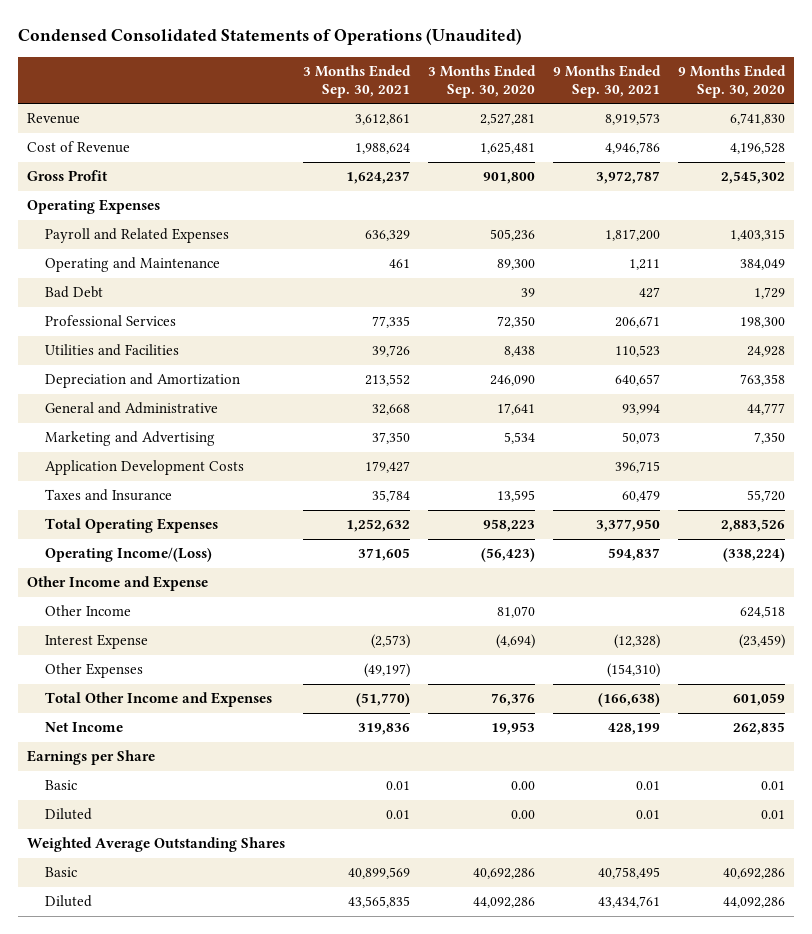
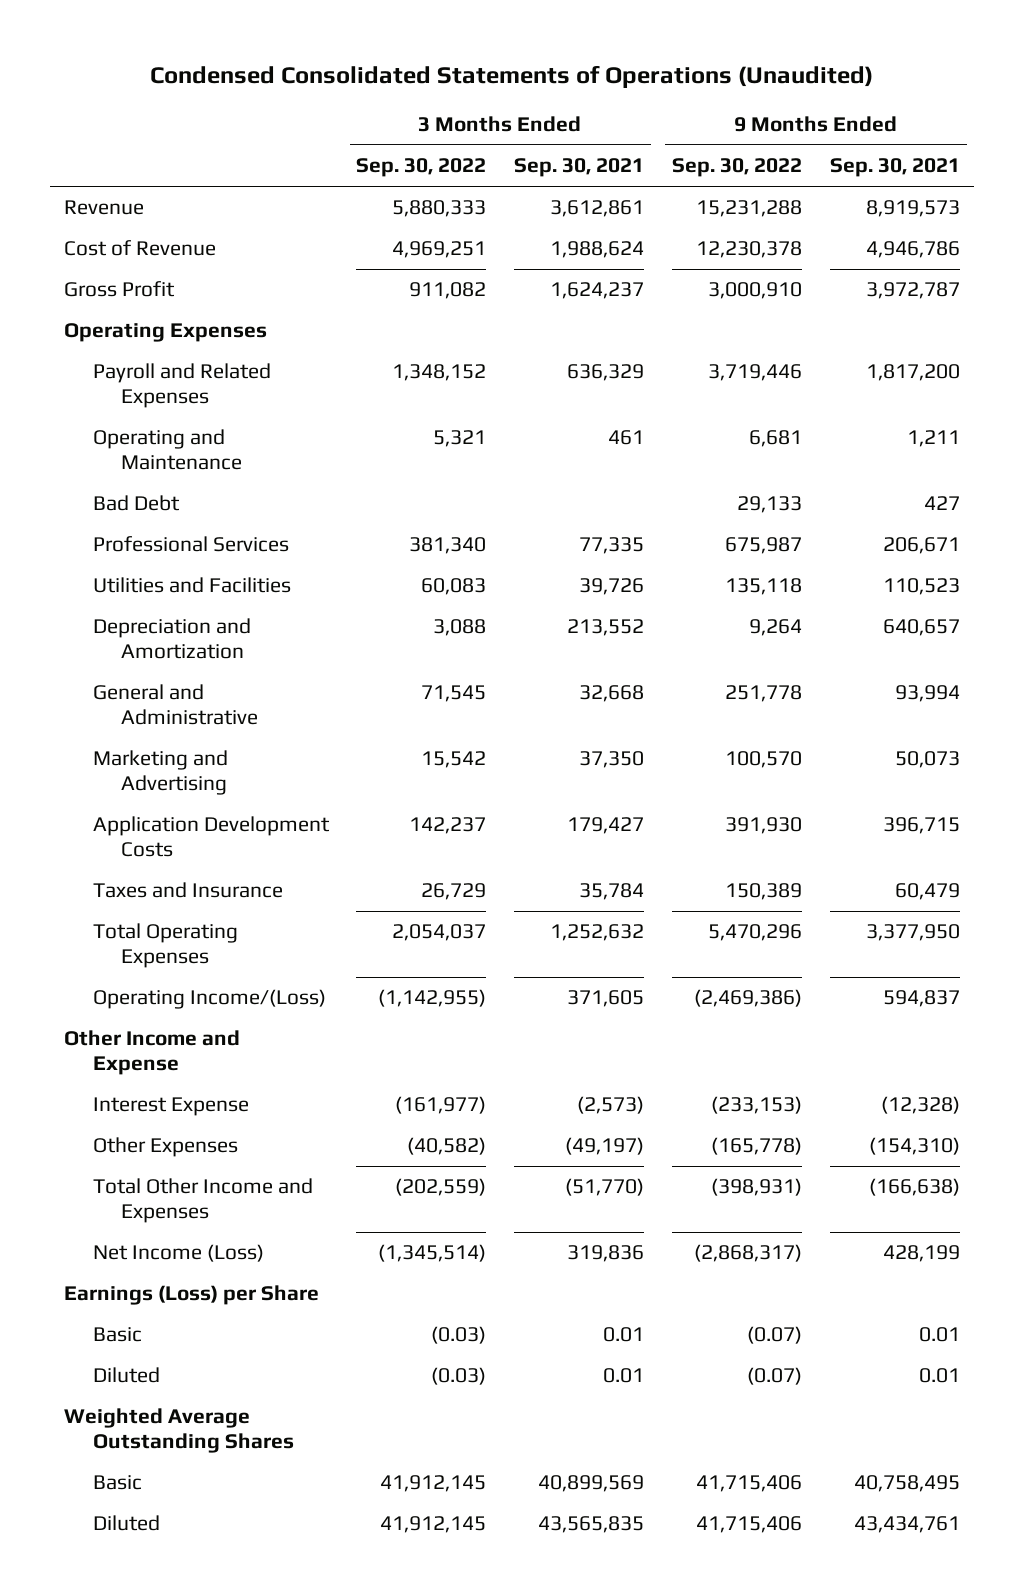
- | 3 Months Ended Sep. 30, 2021 | 3 Months Ended Sep. 30, 2020 | 9 Months Ended Sep. 30, 2021 | 9 Months Ended Sep. 30, 2020
+ | 3 Months Ended Sep. 30, 2022 | 3 Months Ended Sep. 30, 2021 | 9 Months Ended Sep. 30, 2022 | 9 Months Ended Sep. 30, 2021
- Other Income | | 81,070 | | 624,518
- Net Income | 319,836 | 19,953 | 428,199 | 262,835
- Earnings per Share
+ Net Income (Loss) | (1,345,514) | 319,836 | (2,868,317) | 428,199
+ Earnings (Loss) per Share

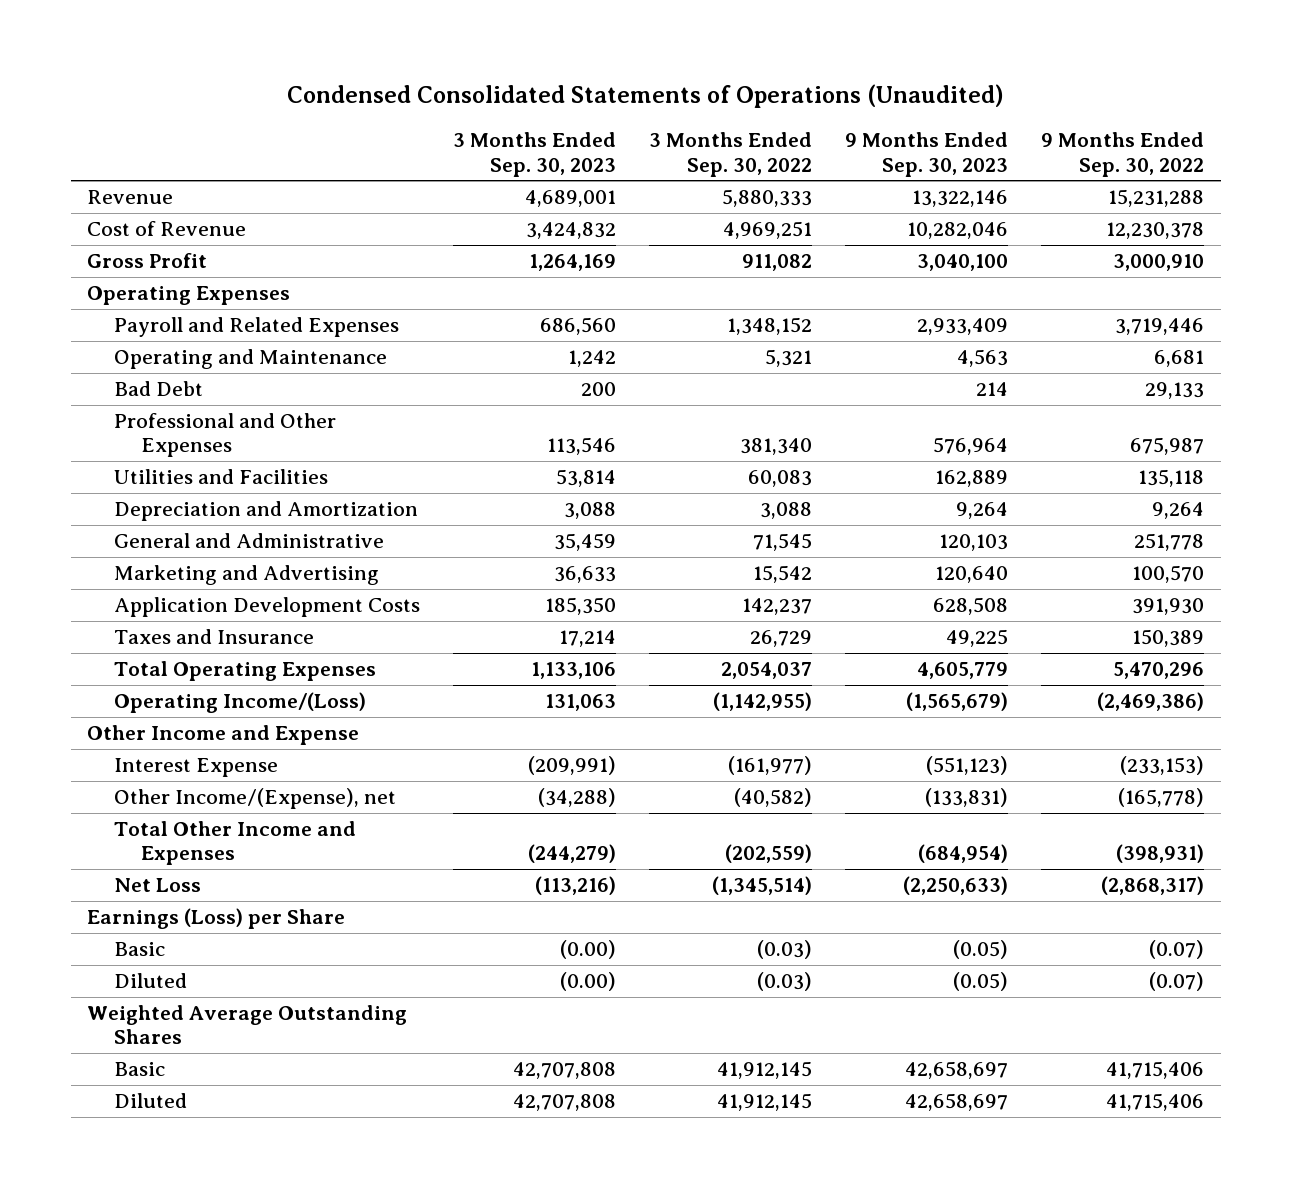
- | 3 Months Ended Sep. 30, 2022 | 3 Months Ended Sep. 30, 2021 | 9 Months Ended Sep. 30, 2022 | 9 Months Ended Sep. 30, 2021
+ | 3 Months Ended Sep. 30, 2023 | 3 Months Ended Sep. 30, 2022 | 9 Months Ended Sep. 30, 2023 | 9 Months Ended Sep. 30, 2022
- Professional Services | 381,340 | 77,335 | 675,987 | 206,671
+ Professional and Other Expenses | 113,546 | 381,340 | 576,964 | 675,987
- Other Expenses | (40,582) | (49,197) | (165,778) | (154,310)
+ Other Income/(Expense), net | (34,288) | (40,582) | (133,831) | (165,778)
- Net Income (Loss) | (1,345,514) | 319,836 | (2,868,317) | 428,199
+ Net Loss | (113,216) | (1,345,514) | (2,250,633) | (2,868,317)

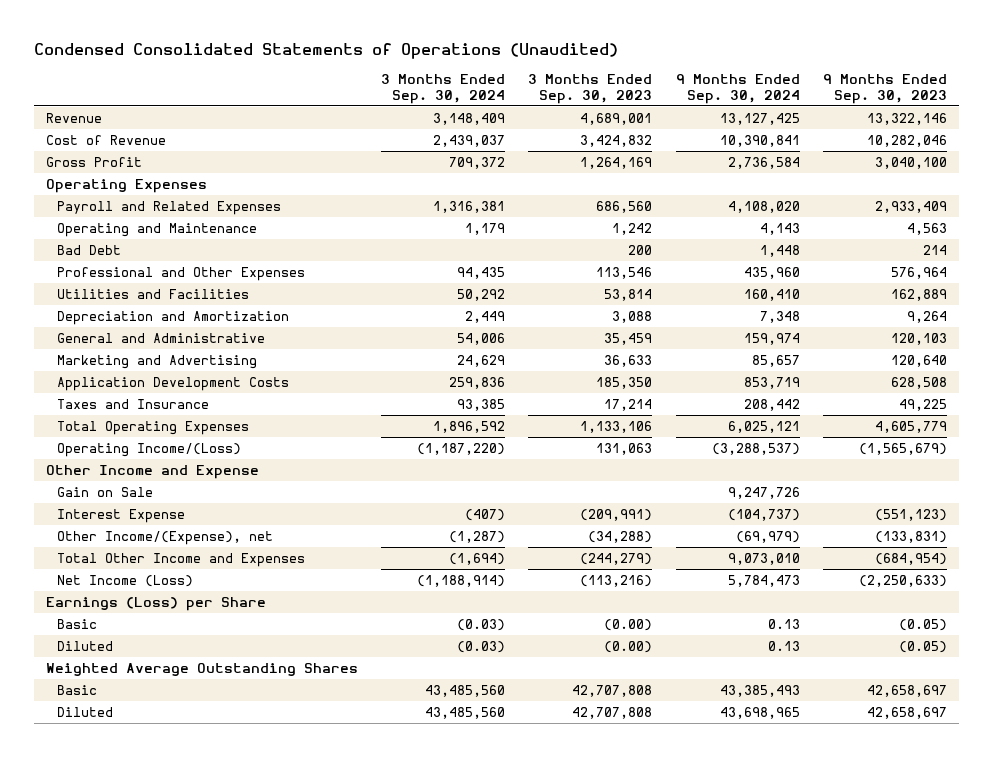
- | 3 Months Ended Sep. 30, 2023 | 3 Months Ended Sep. 30, 2022 | 9 Months Ended Sep. 30, 2023 | 9 Months Ended Sep. 30, 2022
+ | 3 Months Ended Sep. 30, 2024 | 3 Months Ended Sep. 30, 2023 | 9 Months Ended Sep. 30, 2024 | 9 Months Ended Sep. 30, 2023
+ Gain on Sale | | | 9,247,726 |
- Net Loss | (113,216) | (1,345,514) | (2,250,633) | (2,868,317)
+ Net Income (Loss) | (1,188,914) | (113,216) | 5,784,473 | (2,250,633)

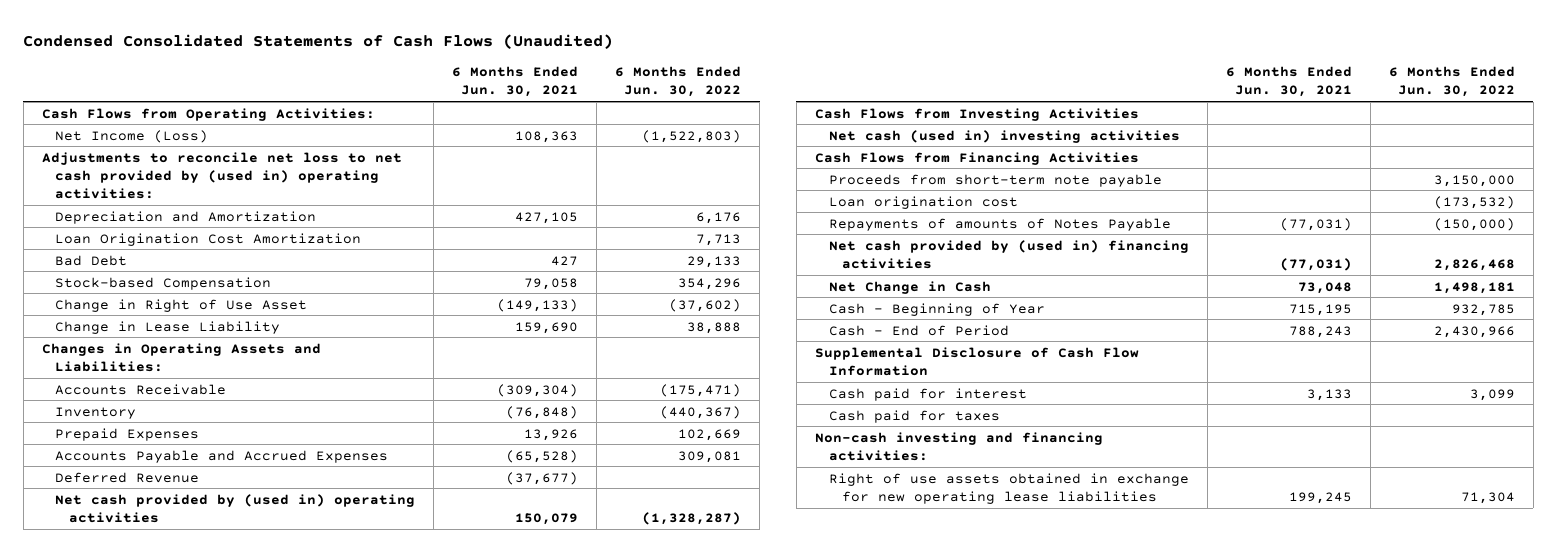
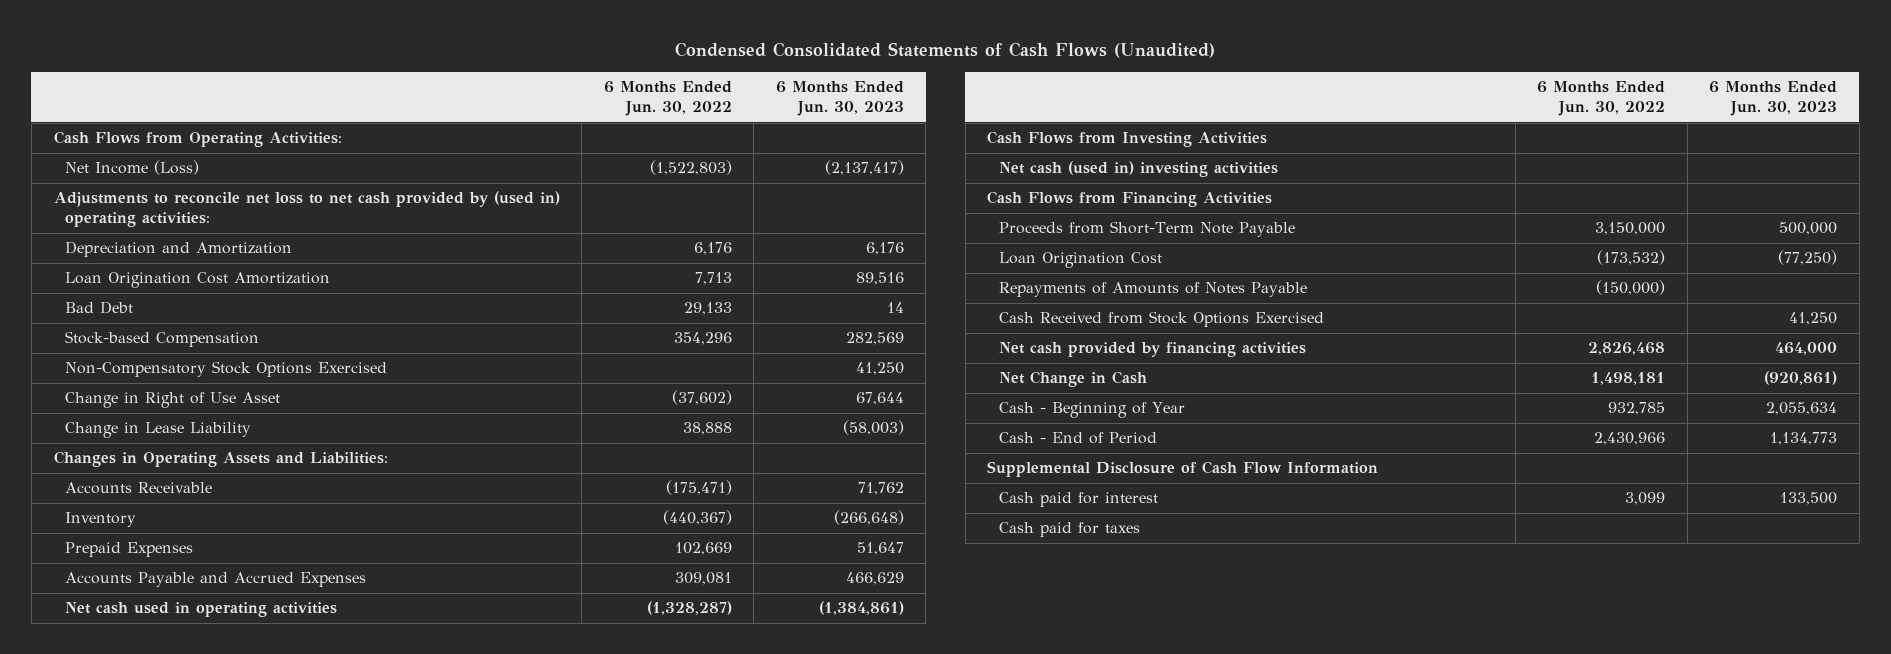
- | 6 Months Ended Jun. 30, 2021 | 6 Months Ended Jun. 30, 2022
+ | 6 Months Ended Jun. 30, 2022 | 6 Months Ended Jun. 30, 2023
+ Non-Compensatory Stock Options Exercised | | 41,250
- Deferred Revenue | (37,677) |
- Net cash provided by (used in) operating activities | 150,079 | (1,328,287)
+ Net cash used in operating activities | (1,328,287) | (1,384,861)
- Proceeds from short-term note payable | | 3,150,000
- Loan origination cost | | (173,532)
- Repayments of amounts of Notes Payable | (77,031) | (150,000)
- Net cash provided by (used in) financing activities | (77,031) | 2,826,468
+ Proceeds from Short-Term Note Payable | 3,150,000 | 500,000
+ Loan Origination Cost | (173,532) | (77,250)
+ Repayments of Amounts of Notes Payable | (150,000) |
+ Cash Received from Stock Options Exercised | | 41,250
+ Net cash provided by financing activities | 2,826,468 | 464,000
- Non-cash investing and financing activities:
- Right of use assets obtained in exchange for new operating lease liabilities | 199,245 | 71,304

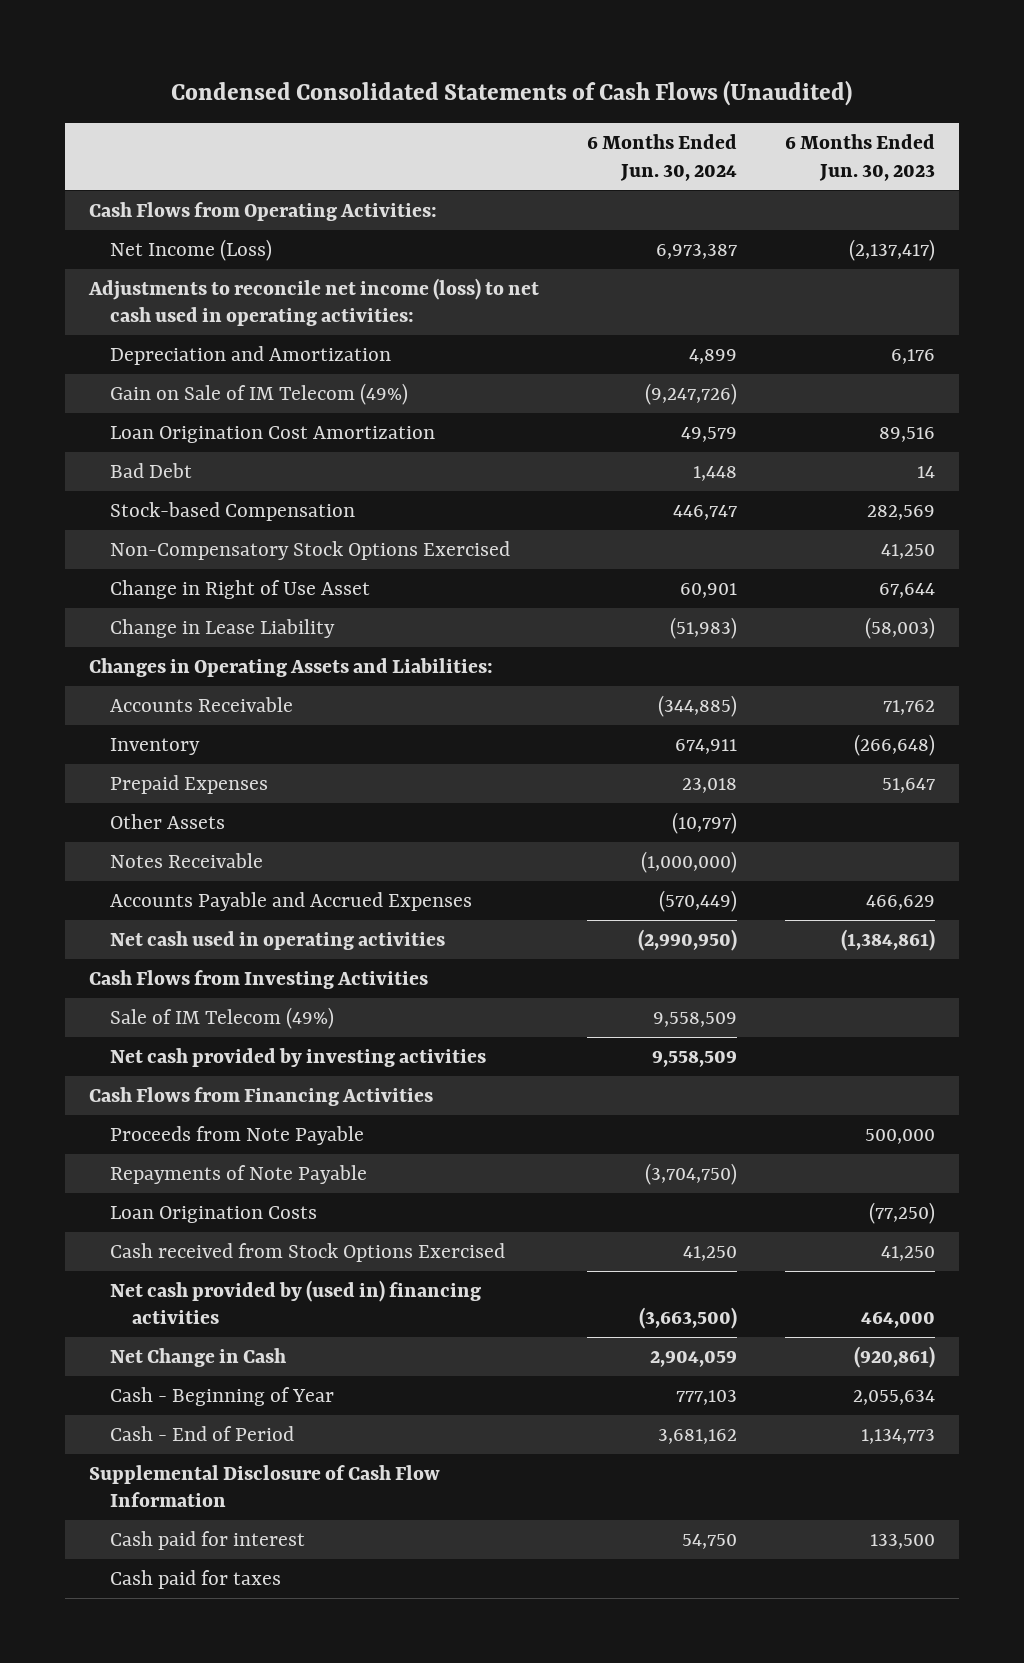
- | 6 Months Ended Jun. 30, 2022 | 6 Months Ended Jun. 30, 2023
+ | 6 Months Ended Jun. 30, 2024 | 6 Months Ended Jun. 30, 2023
- Adjustments to reconcile net loss to net cash provided by (used in) operating activities:
+ Adjustments to reconcile net income (loss) to net cash used in operating activities:
+ Gain on Sale of IM Telecom (49%) | (9,247,726) |
+ Other Assets | (10,797) |
+ Notes Receivable | (1,000,000) |
- Net cash (used in) investing activities
+ Sale of IM Telecom (49%) | 9,558,509 |
+ Net cash provided by investing activities | 9,558,509 |
- Proceeds from Short-Term Note Payable | 3,150,000 | 500,000
- Loan Origination Cost | (173,532) | (77,250)
- Repayments of Amounts of Notes Payable | (150,000) |
- Cash Received from Stock Options Exercised | | 41,250
- Net cash provided by financing activities | 2,826,468 | 464,000
+ Proceeds from Note Payable | | 500,000
+ Repayments of Note Payable | (3,704,750) |
+ Loan Origination Costs | | (77,250)
+ Cash received from Stock Options Exercised | 41,250 | 41,250
+ Net cash provided by (used in) financing activities | (3,663,500) | 464,000

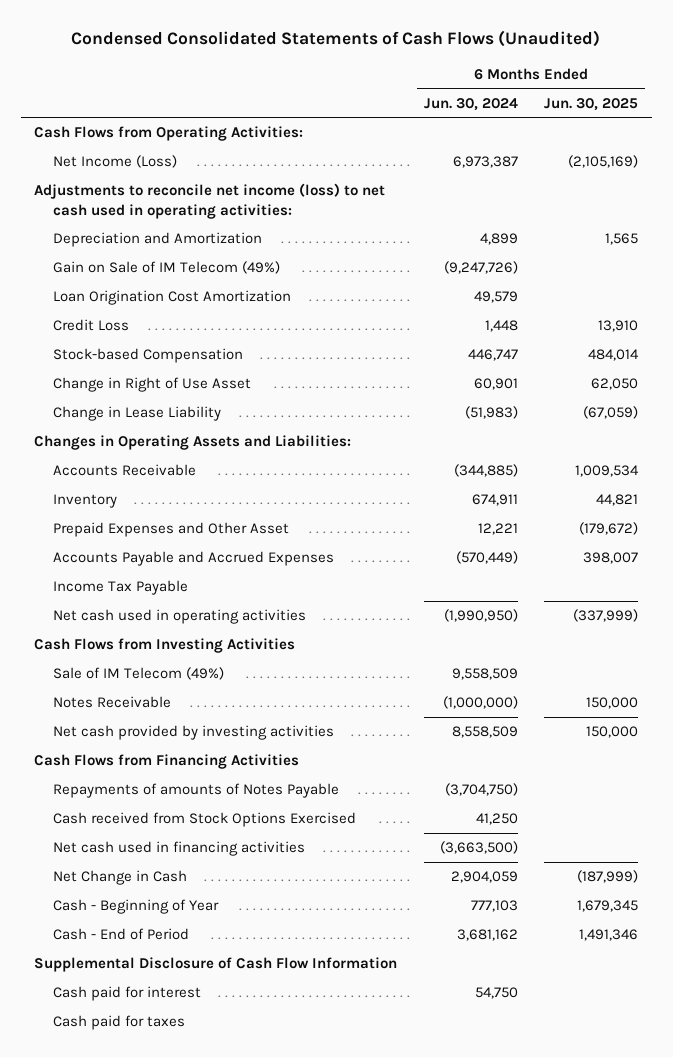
- | 6 Months Ended Jun. 30, 2024 | 6 Months Ended Jun. 30, 2023
+ | 6 Months Ended Jun. 30, 2024 | 6 Months Ended Jun. 30, 2025
- Bad Debt | 1,448 | 14
+ Credit Loss | 1,448 | 13,910
- Non-Compensatory Stock Options Exercised | | 41,250
- Prepaid Expenses | 23,018 | 51,647
- Other Assets | (10,797) |
+ Prepaid Expenses and Other Asset | 12,221 | (179,672)
- Net cash used in operating activities | (2,990,950) | (1,384,861)
+ Income Tax Payable
+ Net cash used in operating activities | (1,990,950) | (337,999)
- Net cash provided by investing activities | 9,558,509 |
moved down: Notes Receivable | (1,000,000) | 150,000
+ Net cash provided by investing activities | 8,558,509 | 150,000
- Proceeds from Note Payable | | 500,000
- Repayments of Note Payable | (3,704,750) |
- Loan Origination Costs | | (77,250)
+ Repayments of amounts of Notes Payable | (3,704,750) |
- Net cash provided by (used in) financing activities | (3,663,500) | 464,000
+ Net cash used in financing activities | (3,663,500) |

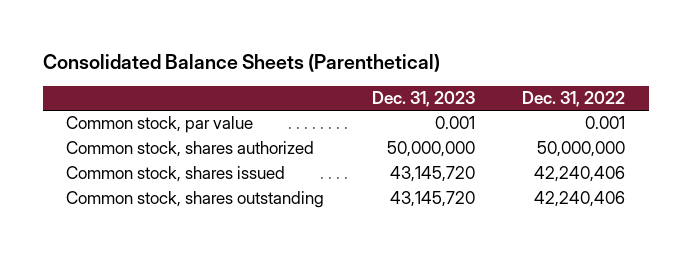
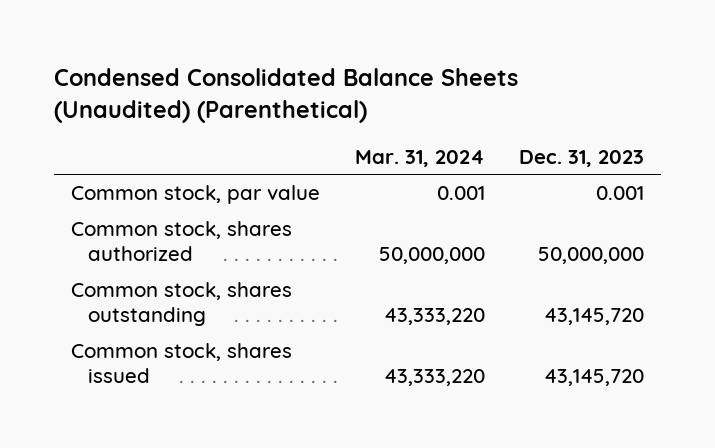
- Consolidated Balance Sheets (Parenthetical)
+ Condensed Consolidated Balance Sheets (Unaudited) (Parenthetical)
- | Dec. 31, 2023 | Dec. 31, 2022
+ | Mar. 31, 2024 | Dec. 31, 2023
moved down: Common stock, shares issued | 43,333,220 | 43,145,720

